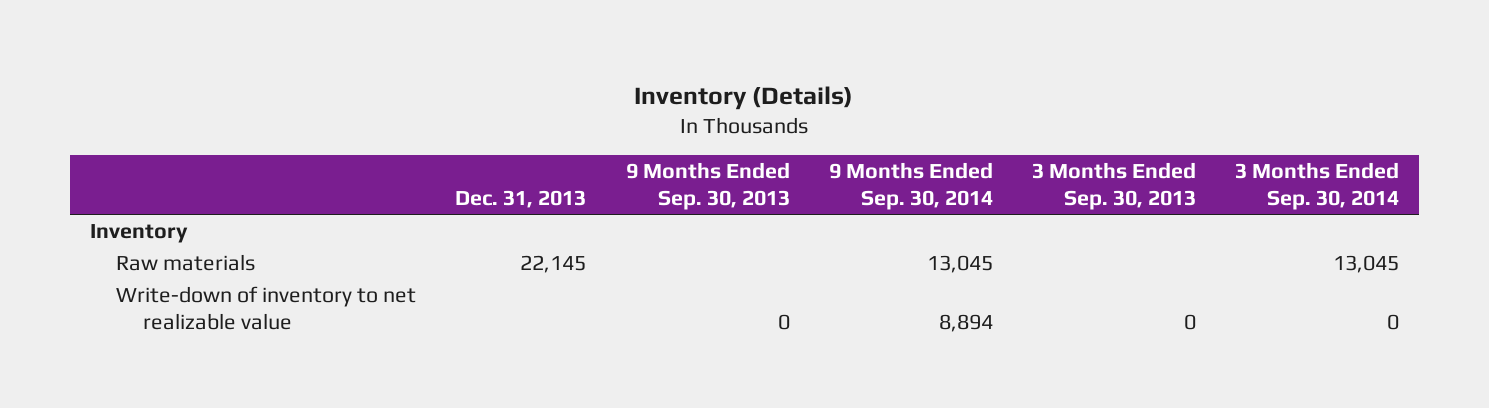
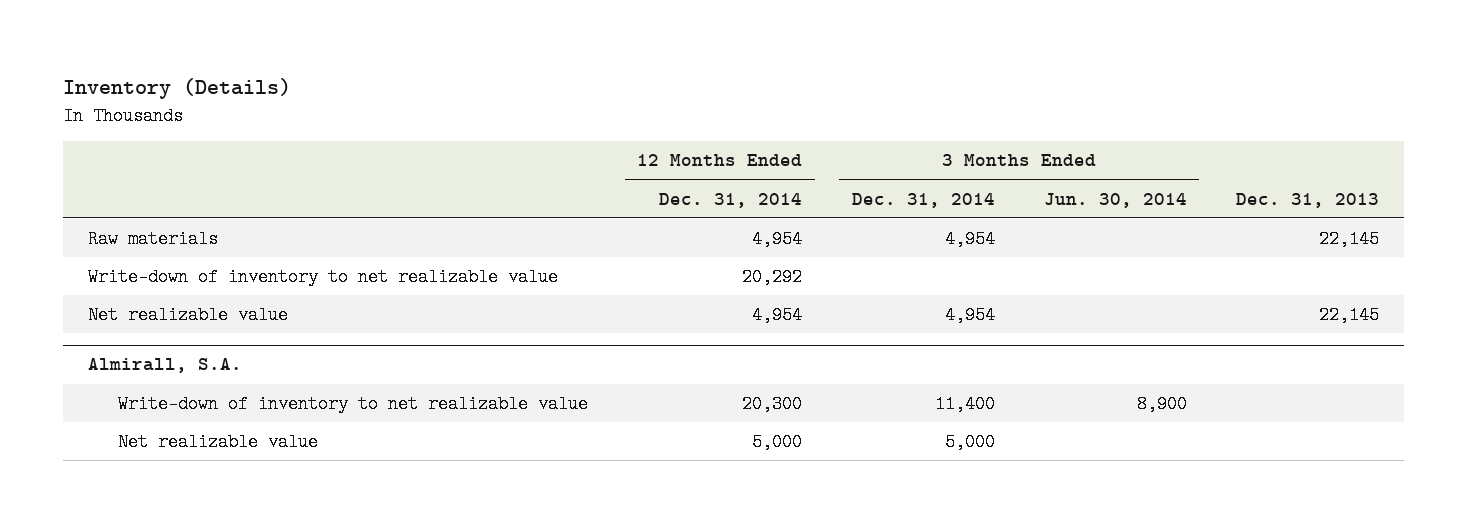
- | Dec. 31, 2013 | 9 Months Ended Sep. 30, 2013 | 9 Months Ended Sep. 30, 2014 | 3 Months Ended Sep. 30, 2013 | 3 Months Ended Sep. 30, 2014
+ | 12 Months Ended Dec. 31, 2014 | 3 Months Ended Dec. 31, 2014 | 3 Months Ended Jun. 30, 2014 | Dec. 31, 2013
- Inventory
+ Net realizable value | 4,954 | 4,954 | | 22,145
+ Almirall, S.A.
+ Write-down of inventory to net realizable value | 20,300 | 11,400 | 8,900 |
+ Net realizable value | 5,000 | 5,000 | |

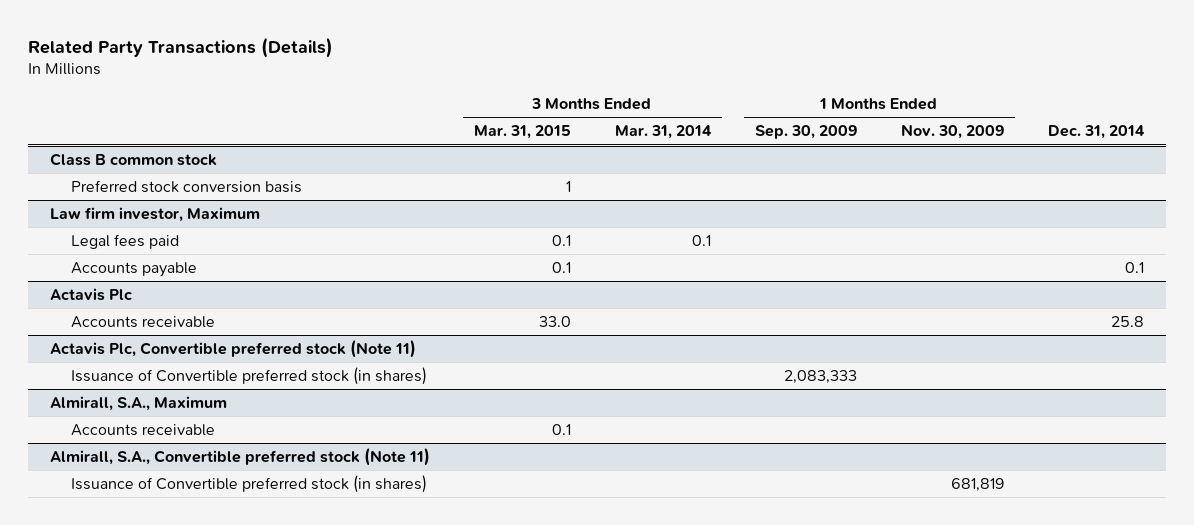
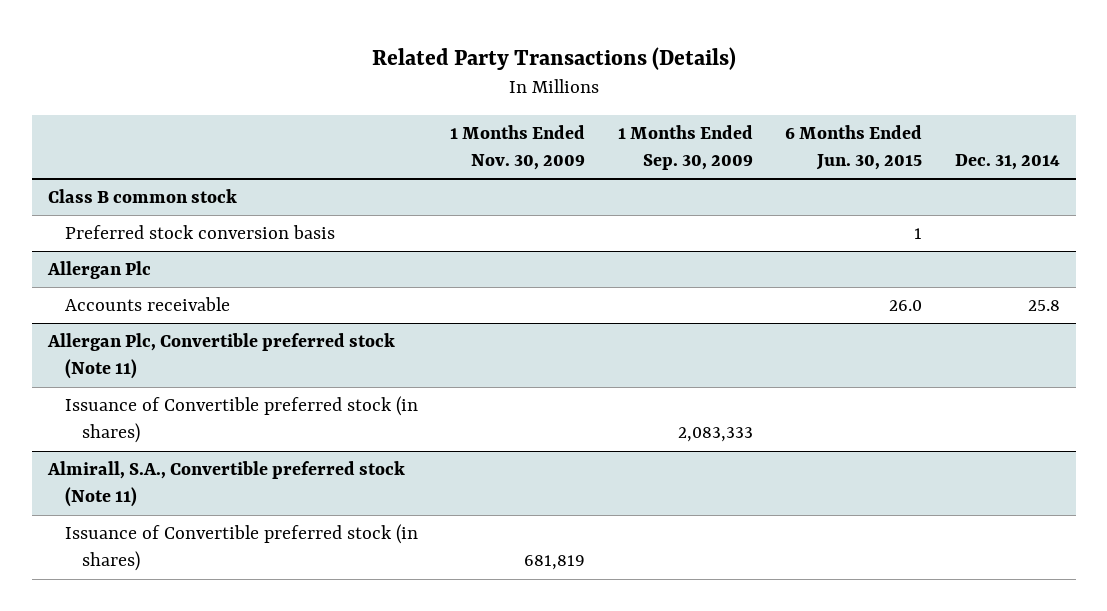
- | 3 Months Ended Mar. 31, 2015 | 3 Months Ended Mar. 31, 2014 | 1 Months Ended Sep. 30, 2009 | 1 Months Ended Nov. 30, 2009 | Dec. 31, 2014
+ | 1 Months Ended Nov. 30, 2009 | 1 Months Ended Sep. 30, 2009 | 6 Months Ended Jun. 30, 2015 | Dec. 31, 2014
- Law firm investor, Maximum
- Legal fees paid | 0.1 | 0.1 | | |
- Accounts payable | 0.1 | | | | 0.1
- Actavis Plc
+ Allergan Plc
- Actavis Plc, Convertible preferred stock (Note 11)
+ Allergan Plc, Convertible preferred stock (Note 11)
- Almirall, S.A., Maximum
- Accounts receivable | 0.1 | | | |

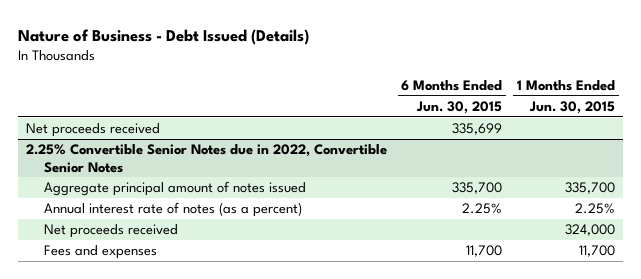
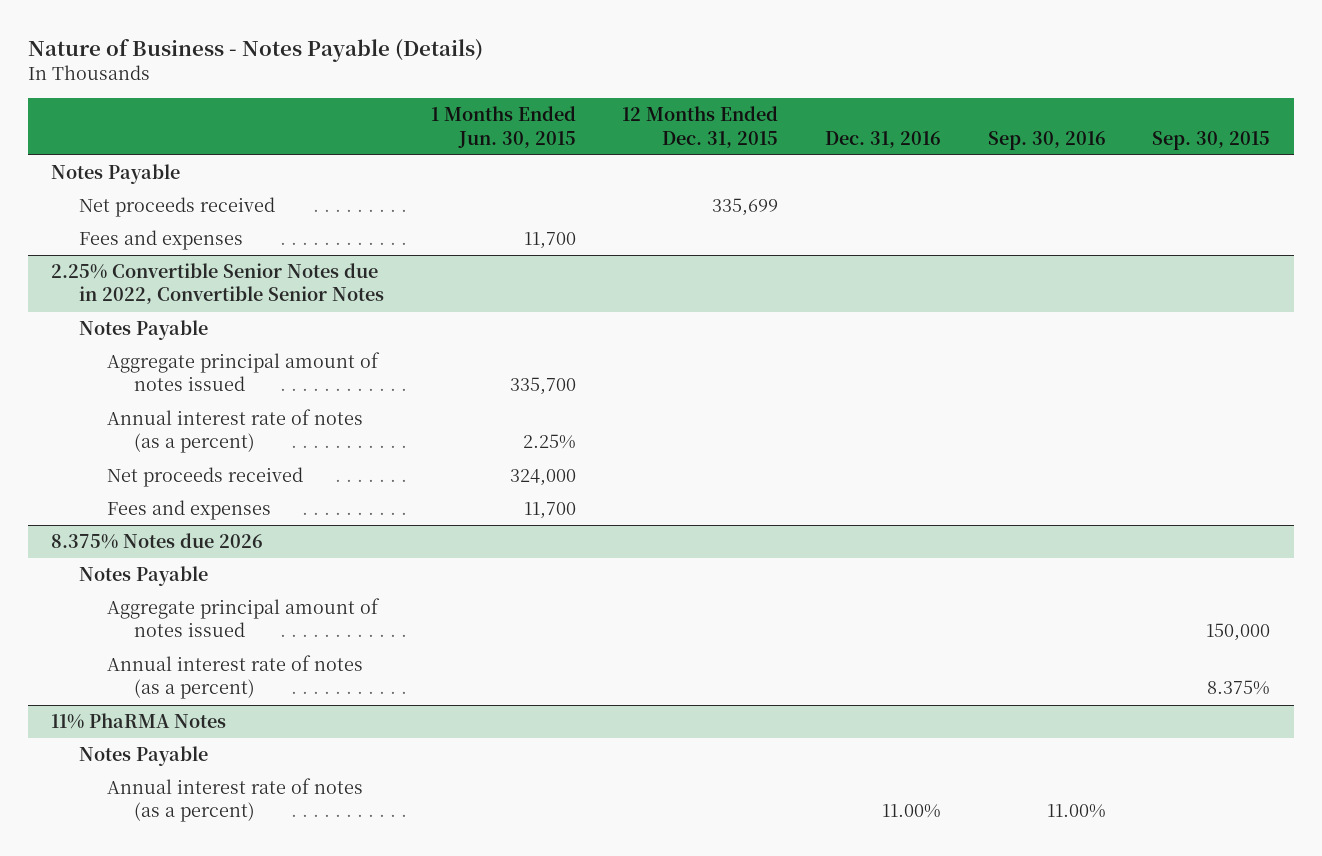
- Nature of Business - Debt Issued (Details)
+ Nature of Business - Notes Payable (Details)
- | 6 Months Ended Jun. 30, 2015 | 1 Months Ended Jun. 30, 2015
+ | 1 Months Ended Jun. 30, 2015 | 12 Months Ended Dec. 31, 2015 | Dec. 31, 2016 | Sep. 30, 2016 | Sep. 30, 2015
+ Notes Payable
+ Fees and expenses | 11,700 | | | |
@ 2.25% Convertible Senior Notes due in 2022, Convertible Senior Notes
+ Notes Payable
+ 8.375% Notes due 2026
+ Notes Payable
+ Aggregate principal amount of notes issued | | | | | 150,000
+ Annual interest rate of notes (as a percent) | | | | | 8.375%
+ 11% PhaRMA Notes
+ Notes Payable
+ Annual interest rate of notes (as a percent) | | | 11.00% | 11.00% |

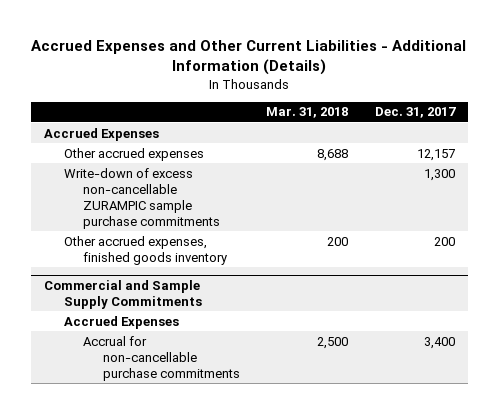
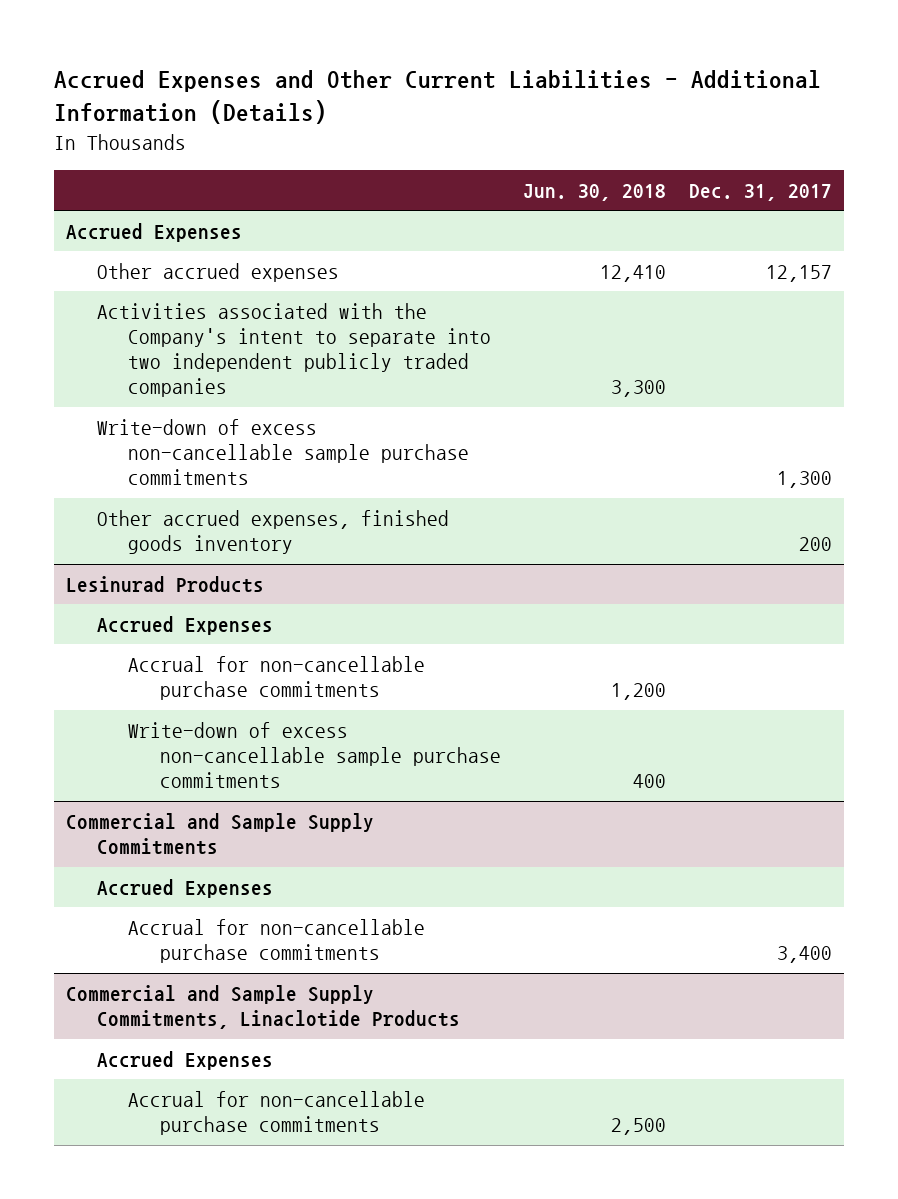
- | Mar. 31, 2018 | Dec. 31, 2017
+ | Jun. 30, 2018 | Dec. 31, 2017
- Write-down of excess non-cancellable ZURAMPIC sample purchase commitments | | 1,300
+ Activities associated with the Company's intent to separate into two independent publicly traded companies | 3,300 |
+ Write-down of excess non-cancellable sample purchase commitments | | 1,300
+ Lesinurad Products
+ Accrued Expenses
+ Accrual for non-cancellable purchase commitments | 1,200 |
+ Write-down of excess non-cancellable sample purchase commitments | 400 |
+ Commercial and Sample Supply Commitments, Linaclotide Products
+ Accrued Expenses
+ Accrual for non-cancellable purchase commitments | 2,500 |

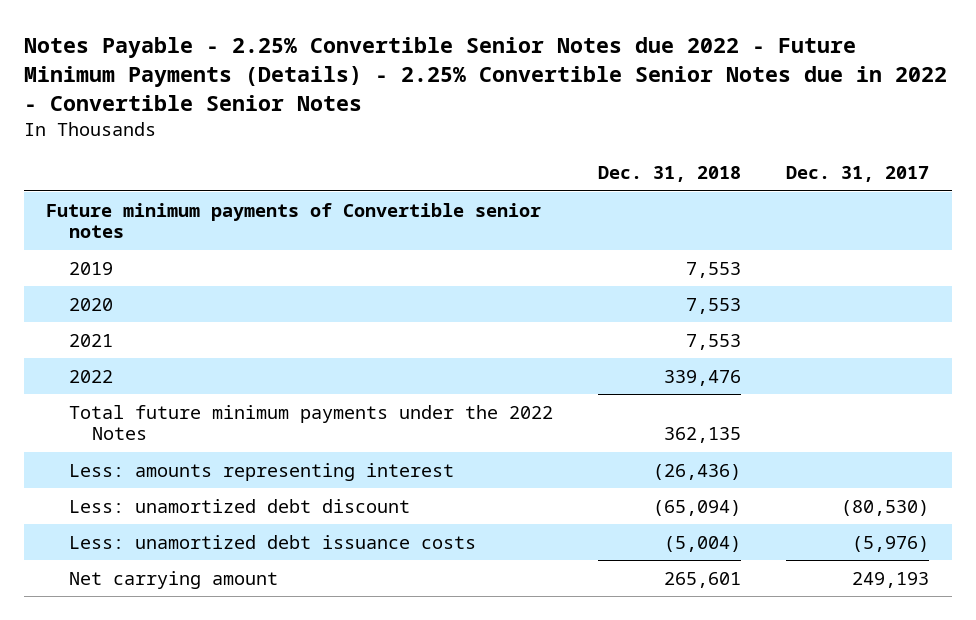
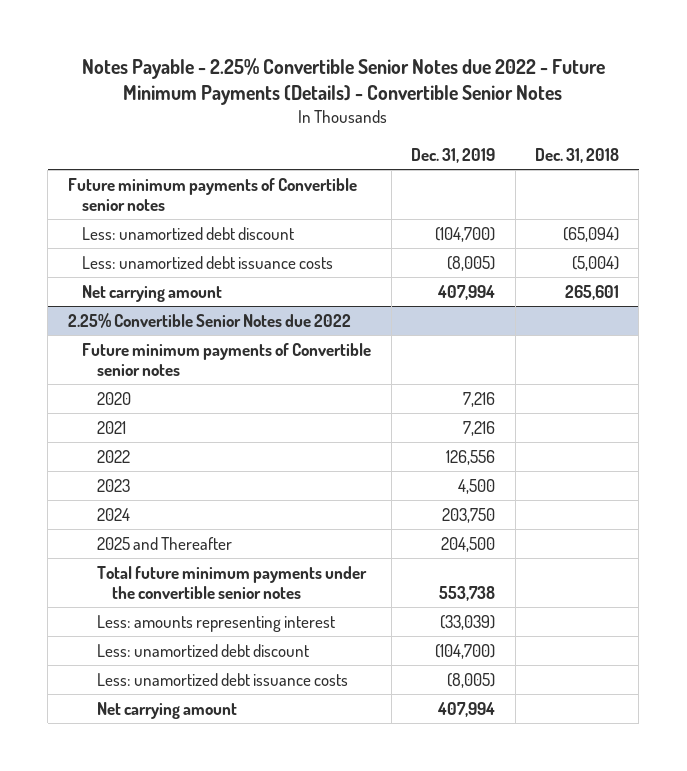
- Notes Payable - 2.25% Convertible Senior Notes due 2022 - Future Minimum Payments (Details) - 2.25% Convertible Senior Notes due in 2022 - Convertible Senior Notes
+ Notes Payable - 2.25% Convertible Senior Notes due 2022 - Future Minimum Payments (Details) - Convertible Senior Notes
- | Dec. 31, 2018 | Dec. 31, 2017
+ | Dec. 31, 2019 | Dec. 31, 2018
- 2019 | 7,553 |
- 2020 | 7,553 |
- 2021 | 7,553 |
- 2022 | 339,476 |
- Total future minimum payments under the 2022 Notes | 362,135 |
- Less: amounts representing interest | (26,436) |
+ 2.25% Convertible Senior Notes due 2022
+ Future minimum payments of Convertible senior notes
+ 2020 | 7,216 |
+ 2021 | 7,216 |
+ 2022 | 126,556 |
+ 2023 | 4,500 |
+ 2024 | 203,750 |
+ 2025 and Thereafter | 204,500 |
+ Total future minimum payments under the convertible senior notes | 553,738 |
+ Less: amounts representing interest | (33,039) |
+ Less: unamortized debt discount | (104,700) |
+ Less: unamortized debt issuance costs | (8,005) |
+ Net carrying amount | 407,994 |

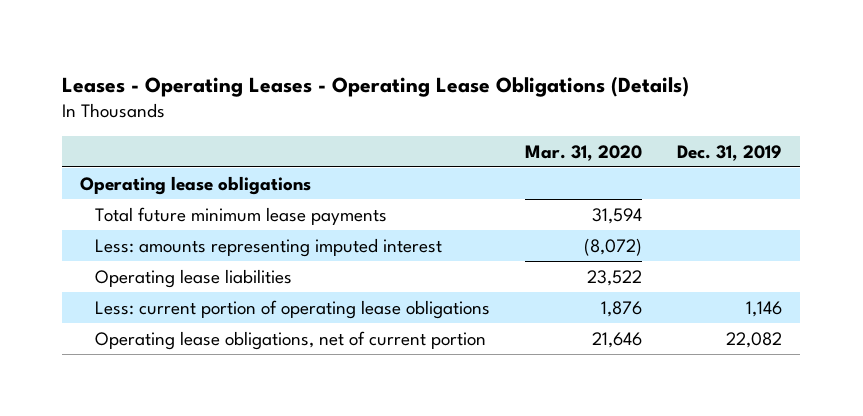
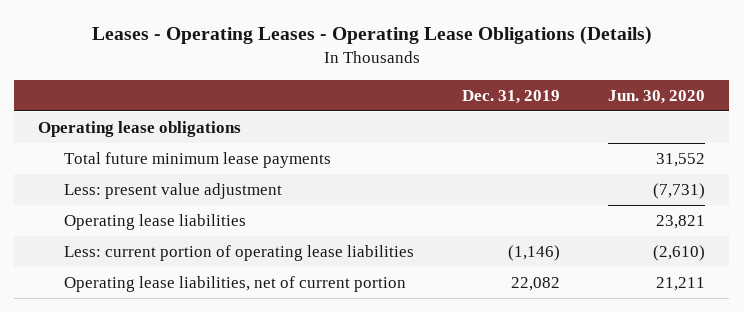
- | Mar. 31, 2020 | Dec. 31, 2019
+ | Dec. 31, 2019 | Jun. 30, 2020
- Less: amounts representing imputed interest | (8,072) |
+ Less: present value adjustment | | (7,731)
- Less: current portion of operating lease obligations | 1,876 | 1,146
- Operating lease obligations, net of current portion | 21,646 | 22,082
+ Less: current portion of operating lease liabilities | (1,146) | (2,610)
+ Operating lease liabilities, net of current portion | 22,082 | 21,211

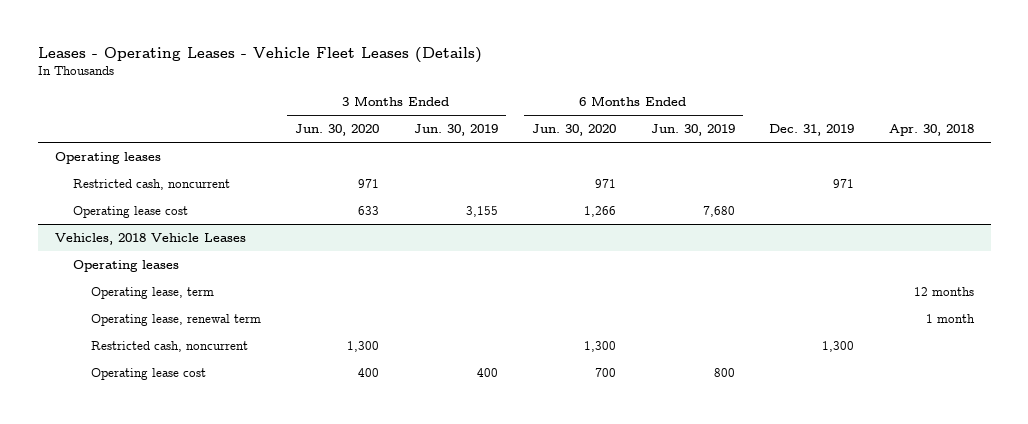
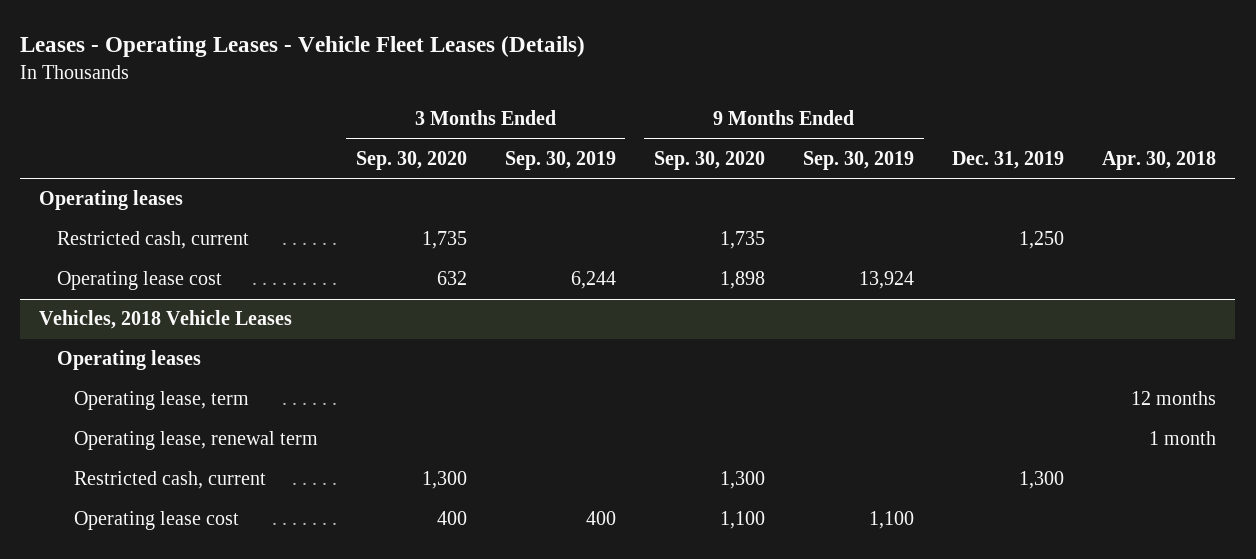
- | 3 Months Ended Jun. 30, 2020 | 3 Months Ended Jun. 30, 2019 | 6 Months Ended Jun. 30, 2020 | 6 Months Ended Jun. 30, 2019 | Dec. 31, 2019 | Apr. 30, 2018
+ | 3 Months Ended Sep. 30, 2020 | 3 Months Ended Sep. 30, 2019 | 9 Months Ended Sep. 30, 2020 | 9 Months Ended Sep. 30, 2019 | Dec. 31, 2019 | Apr. 30, 2018
- Restricted cash, noncurrent | 971 | | 971 | | 971 |
+ Restricted cash, current | 1,735 | | 1,735 | | 1,250 |
@ Vehicles, 2018 Vehicle Leases
- Restricted cash, noncurrent | 1,300 | | 1,300 | | 1,300 |
+ Restricted cash, current | 1,300 | | 1,300 | | 1,300 |

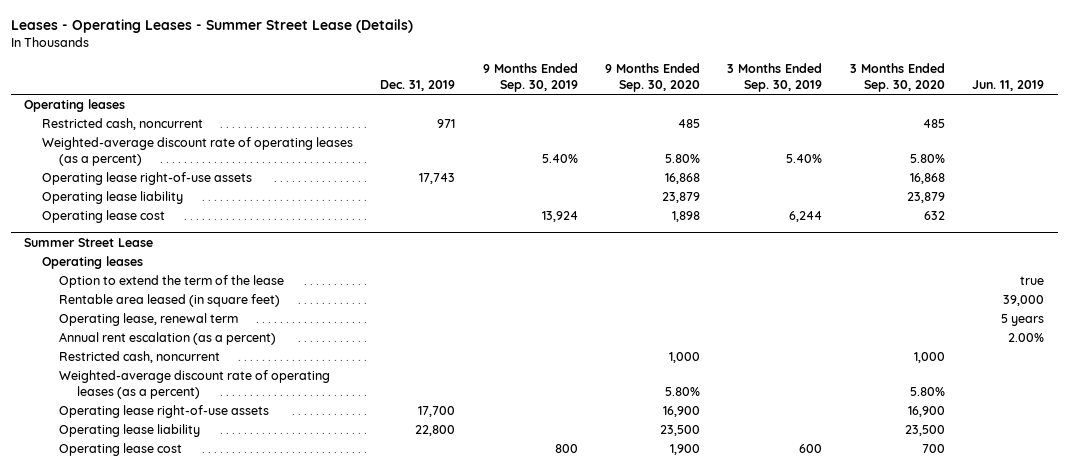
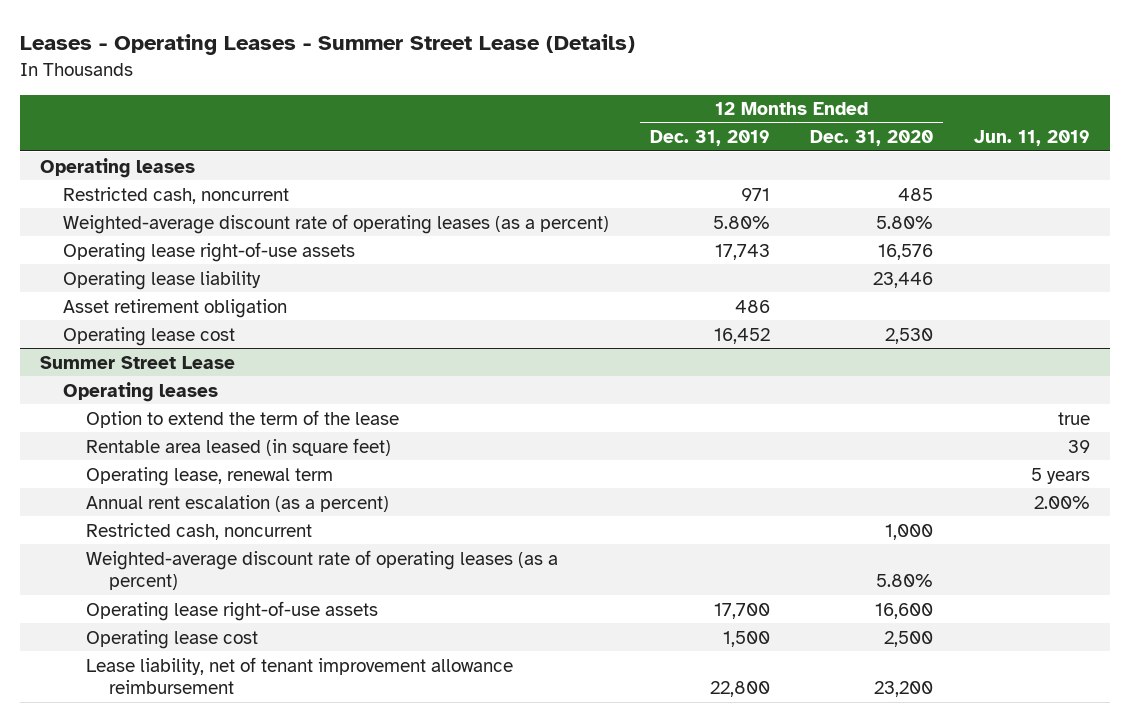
- | Dec. 31, 2019 | 9 Months Ended Sep. 30, 2019 | 9 Months Ended Sep. 30, 2020 | 3 Months Ended Sep. 30, 2019 | 3 Months Ended Sep. 30, 2020 | Jun. 11, 2019
+ | 12 Months Ended Dec. 31, 2019 | 12 Months Ended Dec. 31, 2020 | Jun. 11, 2019
+ Asset retirement obligation | 486 | |
@ Summer Street Lease
- Rentable area leased (in square feet) | | | | | | 39,000
+ Rentable area leased (in square feet) | | | 39
- Operating lease liability | 22,800 | | 23,500 | | 23,500 |
+ Lease liability, net of tenant improvement allowance reimbursement | 22,800 | 23,200 |

